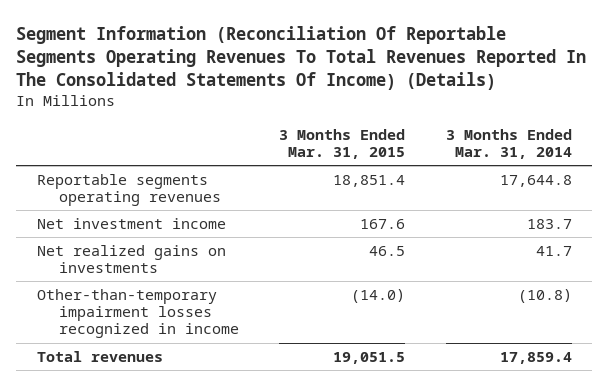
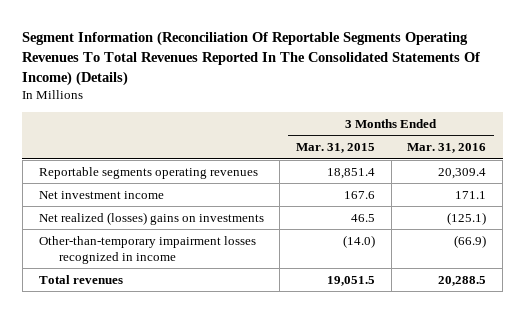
- | 3 Months Ended Mar. 31, 2015 | 3 Months Ended Mar. 31, 2014
+ | 3 Months Ended Mar. 31, 2015 | 3 Months Ended Mar. 31, 2016
- Net realized gains on investments | 46.5 | 41.7
+ Net realized (losses) gains on investments | 46.5 | (125.1)

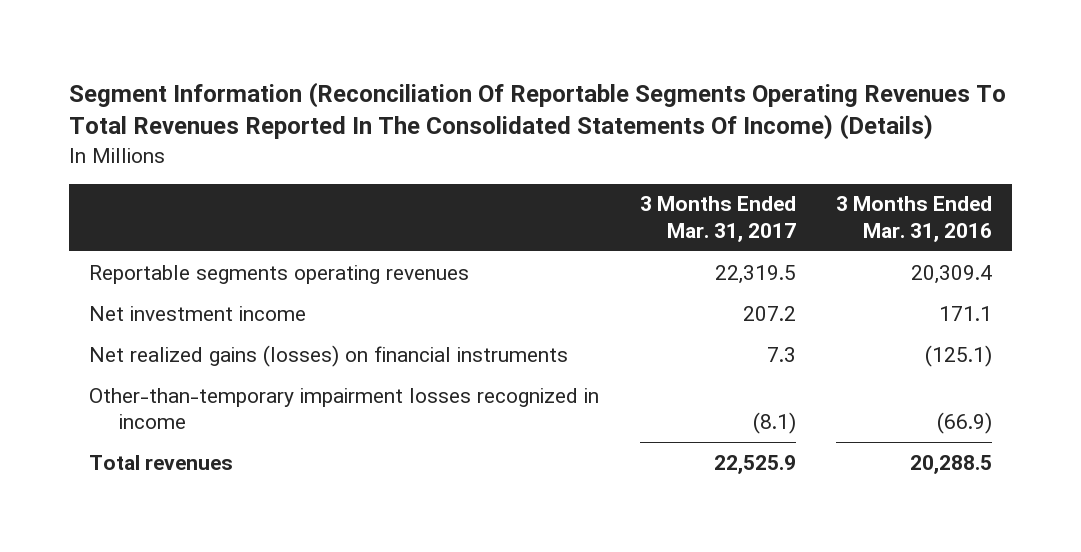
- | 3 Months Ended Mar. 31, 2015 | 3 Months Ended Mar. 31, 2016
+ | 3 Months Ended Mar. 31, 2017 | 3 Months Ended Mar. 31, 2016
- Net realized (losses) gains on investments | 46.5 | (125.1)
+ Net realized gains (losses) on financial instruments | 7.3 | (125.1)

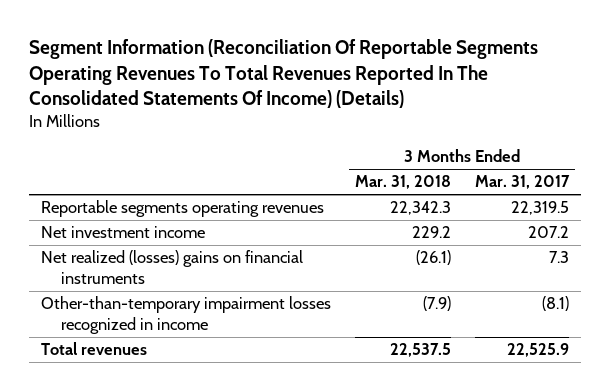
- | 3 Months Ended Mar. 31, 2017 | 3 Months Ended Mar. 31, 2016
+ | 3 Months Ended Mar. 31, 2018 | 3 Months Ended Mar. 31, 2017
- Net realized gains (losses) on financial instruments | 7.3 | (125.1)
+ Net realized (losses) gains on financial instruments | (26.1) | 7.3

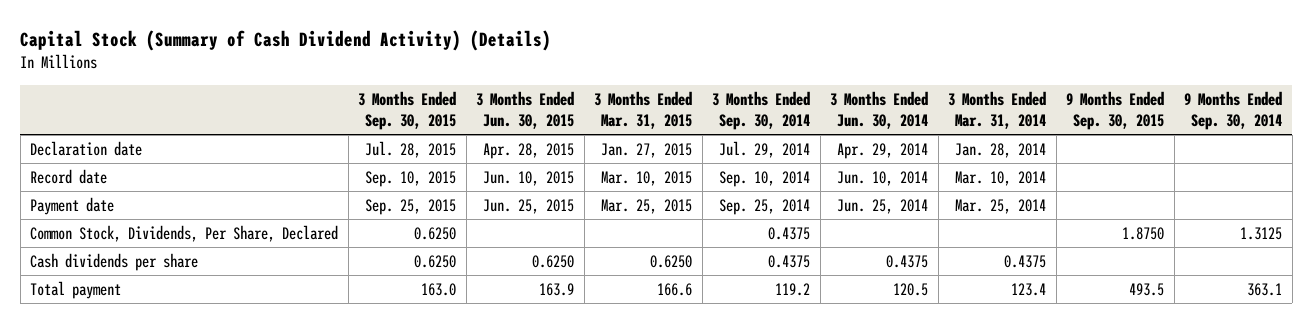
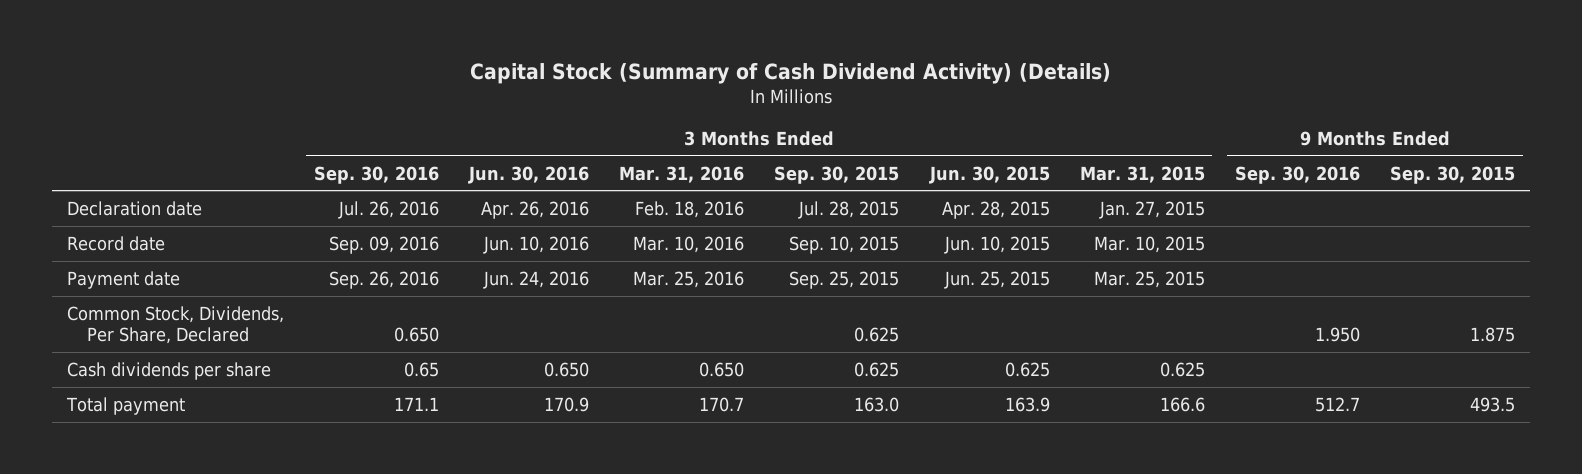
- | 3 Months Ended Sep. 30, 2015 | 3 Months Ended Jun. 30, 2015 | 3 Months Ended Mar. 31, 2015 | 3 Months Ended Sep. 30, 2014 | 3 Months Ended Jun. 30, 2014 | 3 Months Ended Mar. 31, 2014 | 9 Months Ended Sep. 30, 2015 | 9 Months Ended Sep. 30, 2014
+ | 3 Months Ended Sep. 30, 2016 | 3 Months Ended Jun. 30, 2016 | 3 Months Ended Mar. 31, 2016 | 3 Months Ended Sep. 30, 2015 | 3 Months Ended Jun. 30, 2015 | 3 Months Ended Mar. 31, 2015 | 9 Months Ended Sep. 30, 2016 | 9 Months Ended Sep. 30, 2015
- Common Stock, Dividends, Per Share, Declared | 0.6250 | | | 0.4375 | | | 1.8750 | 1.3125
- Cash dividends per share | 0.6250 | 0.6250 | 0.6250 | 0.4375 | 0.4375 | 0.4375 | |
+ Common Stock, Dividends, Per Share, Declared | 0.650 | | | 0.625 | | | 1.950 | 1.875
+ Cash dividends per share | 0.65 | 0.650 | 0.650 | 0.625 | 0.625 | 0.625 | |

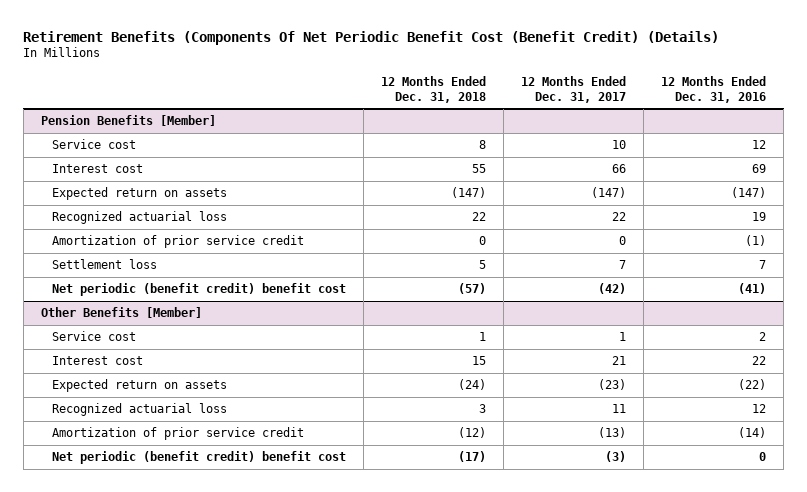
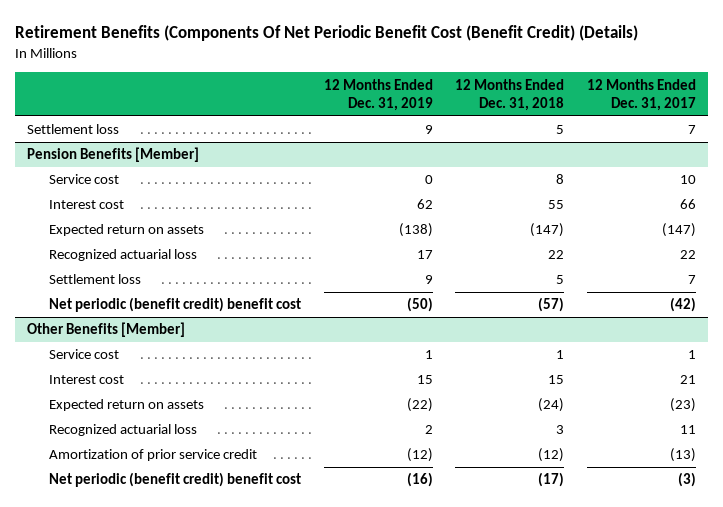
- | 12 Months Ended Dec. 31, 2018 | 12 Months Ended Dec. 31, 2017 | 12 Months Ended Dec. 31, 2016
+ | 12 Months Ended Dec. 31, 2019 | 12 Months Ended Dec. 31, 2018 | 12 Months Ended Dec. 31, 2017
+ Settlement loss | 9 | 5 | 7
@ Pension Benefits [Member]
- Amortization of prior service credit | 0 | 0 | (1)

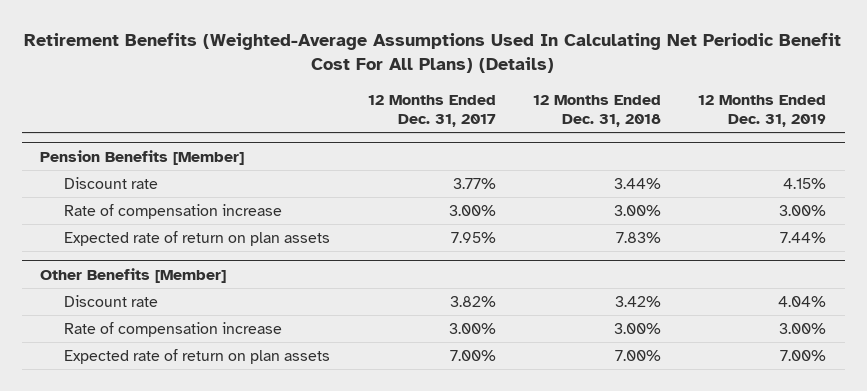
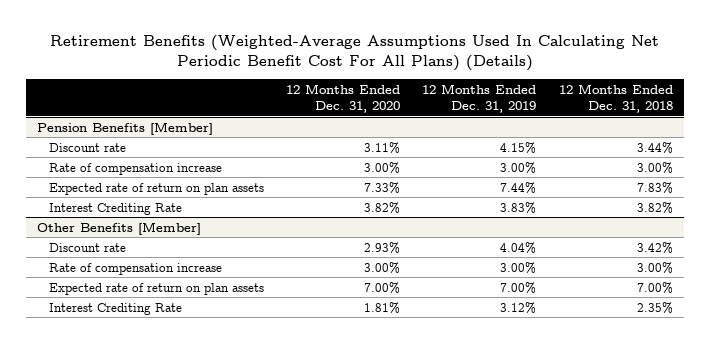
- | 12 Months Ended Dec. 31, 2017 | 12 Months Ended Dec. 31, 2018 | 12 Months Ended Dec. 31, 2019
+ | 12 Months Ended Dec. 31, 2020 | 12 Months Ended Dec. 31, 2019 | 12 Months Ended Dec. 31, 2018
@ Pension Benefits [Member]
+ Interest Crediting Rate | 3.82% | 3.83% | 3.82%
@ Other Benefits [Member]
+ Interest Crediting Rate | 1.81% | 3.12% | 2.35%

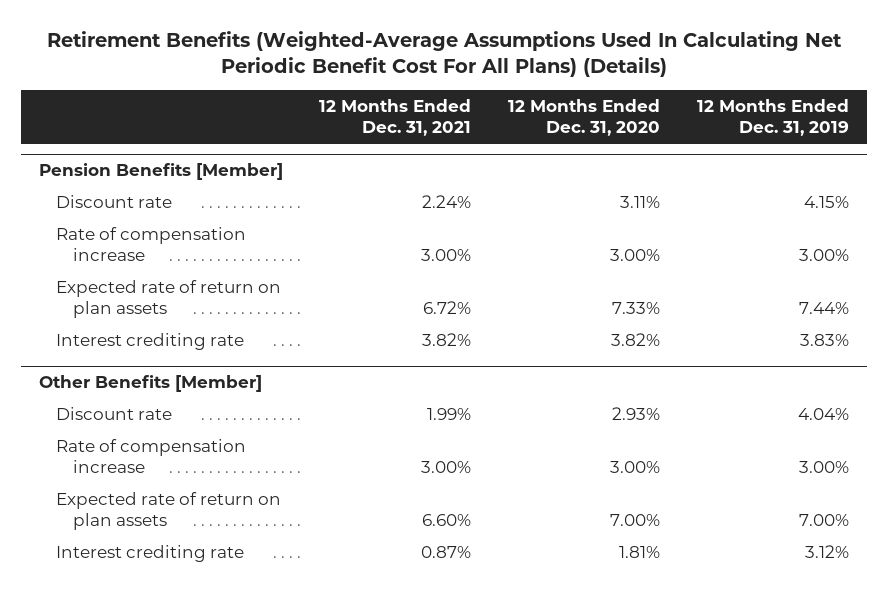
- | 12 Months Ended Dec. 31, 2020 | 12 Months Ended Dec. 31, 2019 | 12 Months Ended Dec. 31, 2018
+ | 12 Months Ended Dec. 31, 2021 | 12 Months Ended Dec. 31, 2020 | 12 Months Ended Dec. 31, 2019
@ Pension Benefits [Member]
- Interest Crediting Rate | 3.82% | 3.83% | 3.82%
+ Interest crediting rate | 3.82% | 3.82% | 3.83%
@ Other Benefits [Member]
- Interest Crediting Rate | 1.81% | 3.12% | 2.35%
+ Interest crediting rate | 0.87% | 1.81% | 3.12%

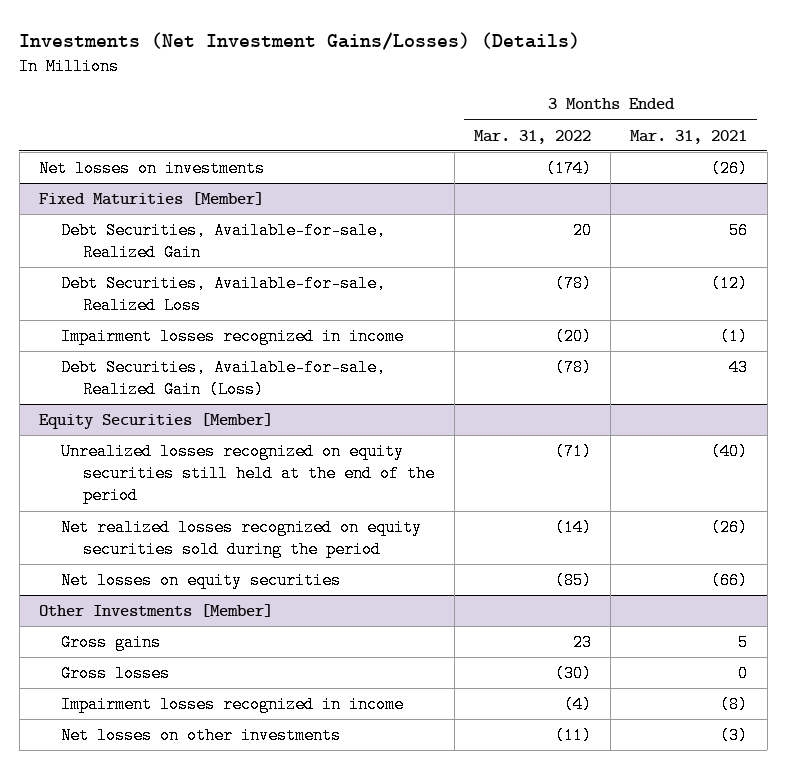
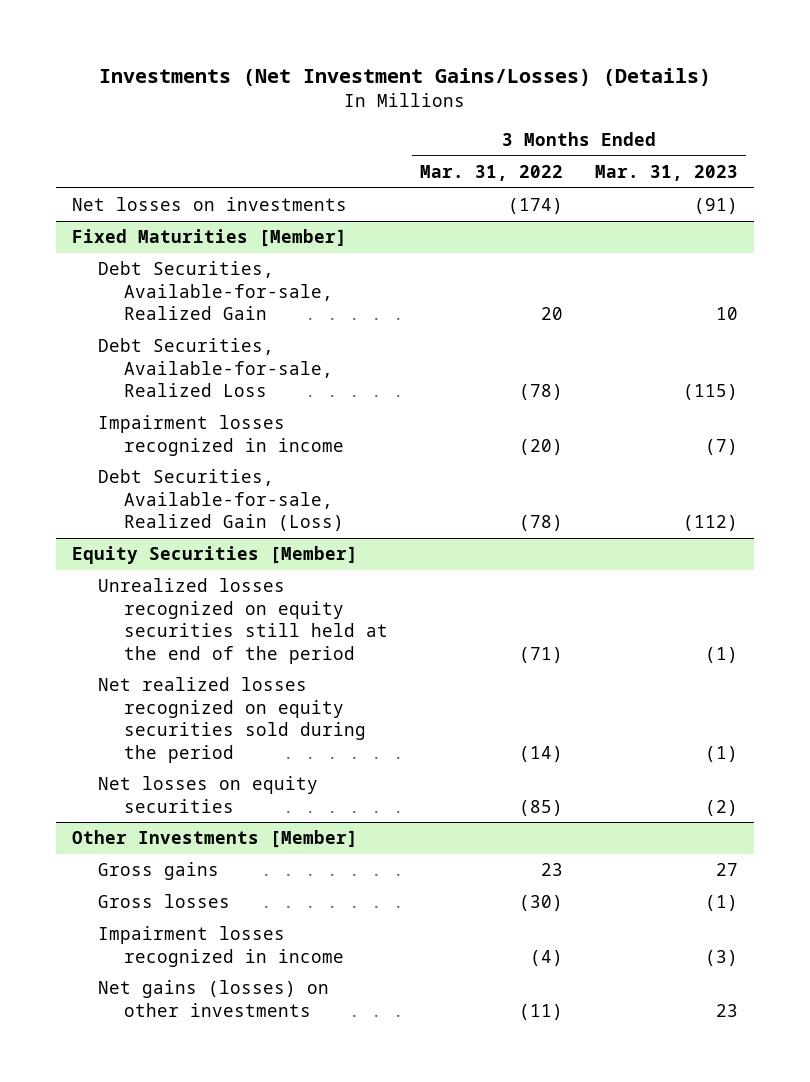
- | 3 Months Ended Mar. 31, 2022 | 3 Months Ended Mar. 31, 2021
+ | 3 Months Ended Mar. 31, 2022 | 3 Months Ended Mar. 31, 2023
@ Other Investments [Member]
- Net losses on other investments | (11) | (3)
+ Net gains (losses) on other investments | (11) | 23

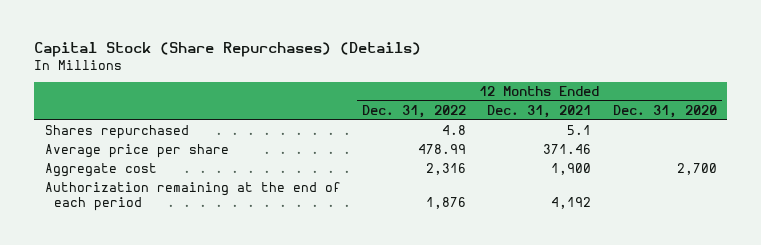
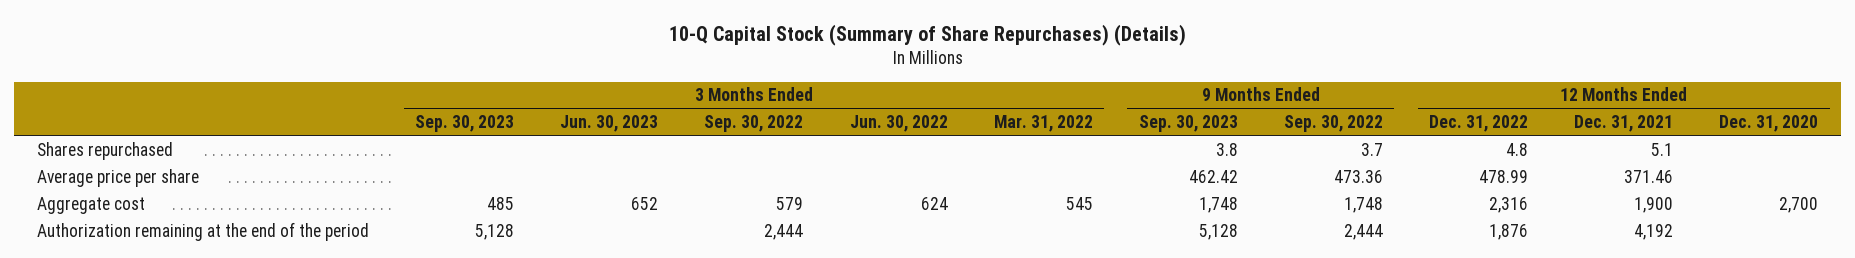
- Capital Stock (Share Repurchases) (Details)
+ 10-Q Capital Stock (Summary of Share Repurchases) (Details)
- | 12 Months Ended Dec. 31, 2022 | 12 Months Ended Dec. 31, 2021 | 12 Months Ended Dec. 31, 2020
+ | 3 Months Ended Sep. 30, 2023 | 3 Months Ended Jun. 30, 2023 | 3 Months Ended Sep. 30, 2022 | 3 Months Ended Jun. 30, 2022 | 3 Months Ended Mar. 31, 2022 | 9 Months Ended Sep. 30, 2023 | 9 Months Ended Sep. 30, 2022 | 12 Months Ended Dec. 31, 2022 | 12 Months Ended Dec. 31, 2021 | 12 Months Ended Dec. 31, 2020
- Authorization remaining at the end of each period | 1,876 | 4,192 |
+ Authorization remaining at the end of the period | 5,128 | | 2,444 | | | 5,128 | 2,444 | 1,876 | 4,192 |

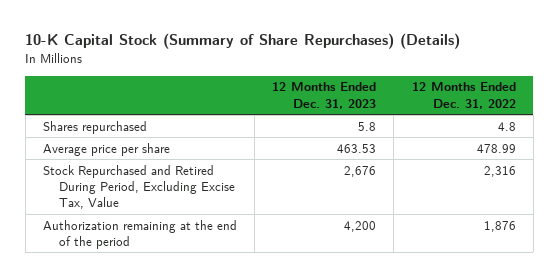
- 10-Q Capital Stock (Summary of Share Repurchases) (Details)
+ 10-K Capital Stock (Summary of Share Repurchases) (Details)
- | 3 Months Ended Sep. 30, 2023 | 3 Months Ended Jun. 30, 2023 | 3 Months Ended Sep. 30, 2022 | 3 Months Ended Jun. 30, 2022 | 3 Months Ended Mar. 31, 2022 | 9 Months Ended Sep. 30, 2023 | 9 Months Ended Sep. 30, 2022 | 12 Months Ended Dec. 31, 2022 | 12 Months Ended Dec. 31, 2021 | 12 Months Ended Dec. 31, 2020
+ | 12 Months Ended Dec. 31, 2023 | 12 Months Ended Dec. 31, 2022
- Aggregate cost | 485 | 652 | 579 | 624 | 545 | 1,748 | 1,748 | 2,316 | 1,900 | 2,700
+ Stock Repurchased and Retired During Period, Excluding Excise Tax, Value | 2,676 | 2,316

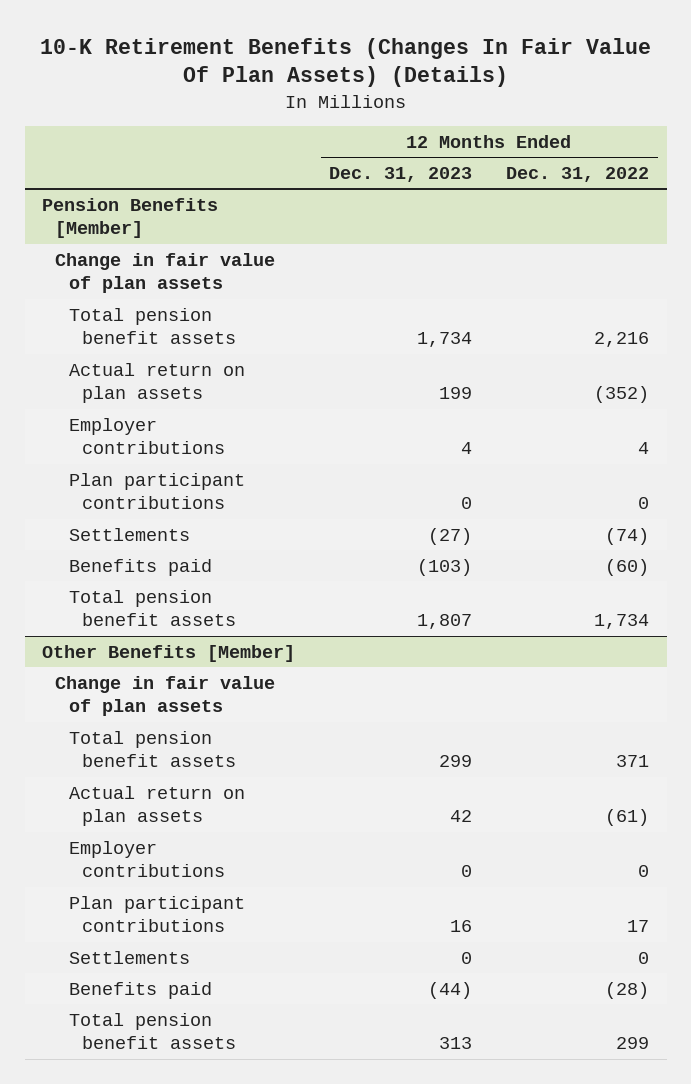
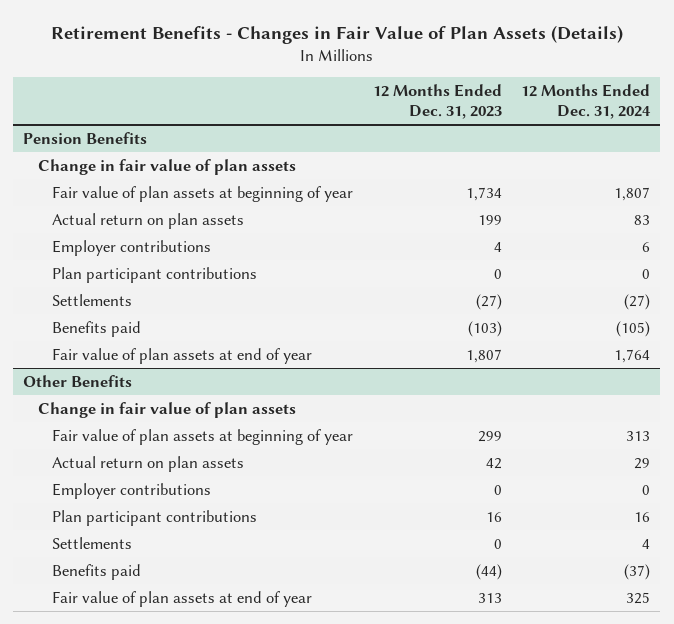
- 10-K Retirement Benefits (Changes In Fair Value Of Plan Assets) (Details)
+ Retirement Benefits - Changes in Fair Value of Plan Assets (Details)
- | 12 Months Ended Dec. 31, 2023 | 12 Months Ended Dec. 31, 2022
+ | 12 Months Ended Dec. 31, 2023 | 12 Months Ended Dec. 31, 2024
- Pension Benefits [Member]
+ Pension Benefits
- Total pension benefit assets | 1,734 | 2,216
+ Fair value of plan assets at beginning of year | 1,734 | 1,807
- Total pension benefit assets | 1,807 | 1,734
- Other Benefits [Member]
+ Fair value of plan assets at end of year | 1,807 | 1,764
+ Other Benefits
- Total pension benefit assets | 299 | 371
+ Fair value of plan assets at beginning of year | 299 | 313
- Total pension benefit assets | 313 | 299
+ Fair value of plan assets at end of year | 313 | 325

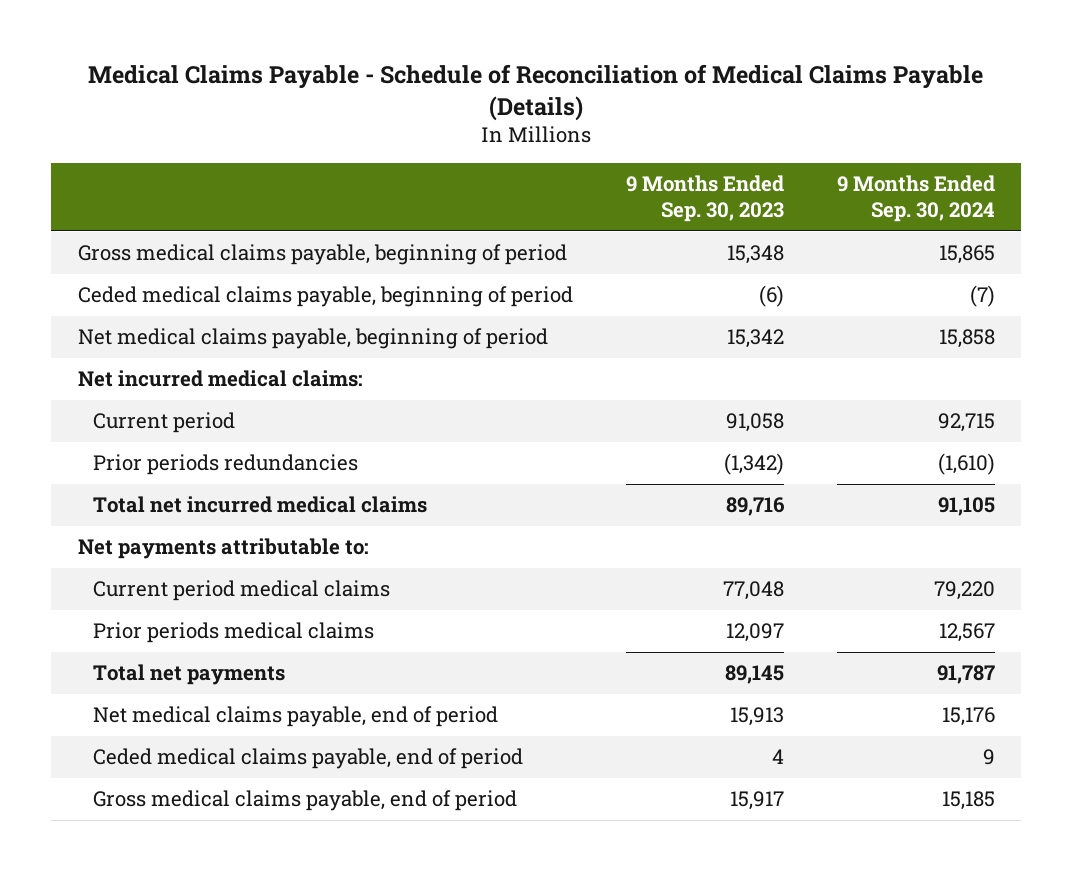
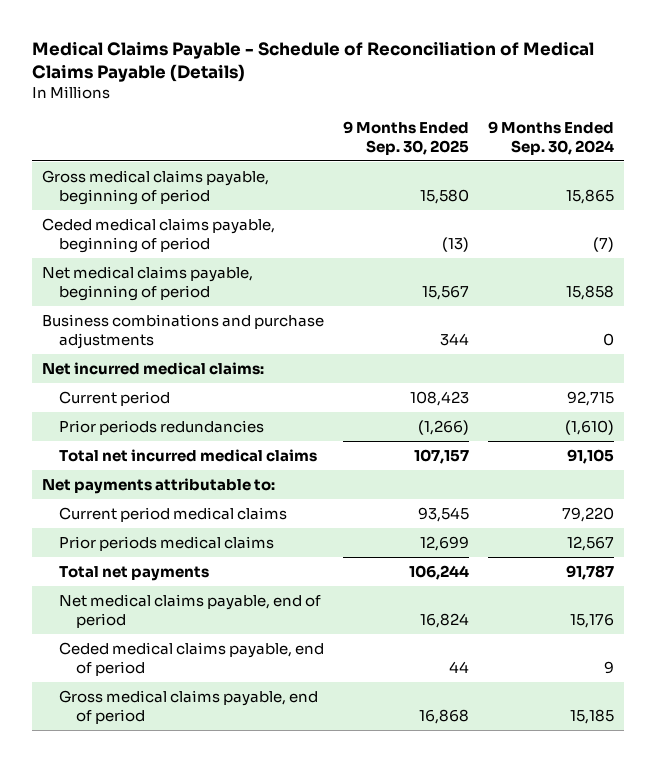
- | 9 Months Ended Sep. 30, 2023 | 9 Months Ended Sep. 30, 2024
+ | 9 Months Ended Sep. 30, 2025 | 9 Months Ended Sep. 30, 2024
+ Business combinations and purchase adjustments | 344 | 0

